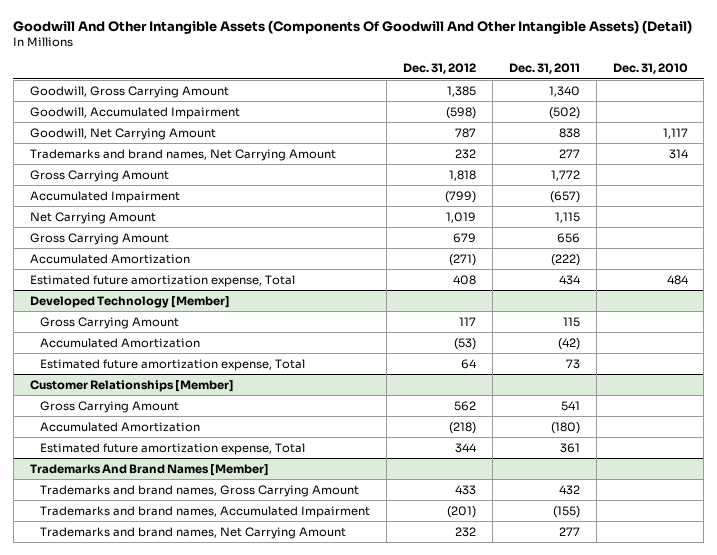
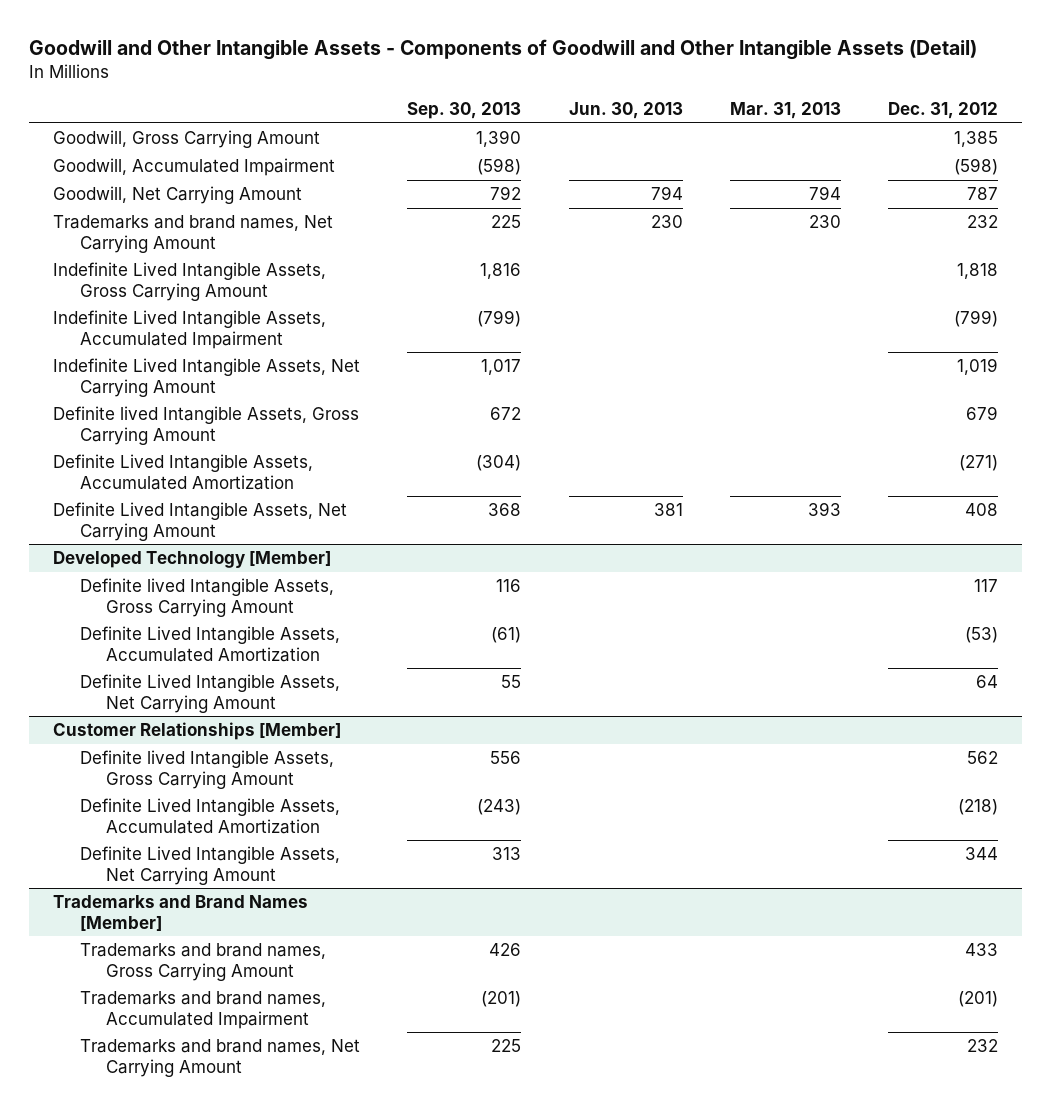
- Goodwill And Other Intangible Assets (Components Of Goodwill And Other Intangible Assets) (Detail)
+ Goodwill and Other Intangible Assets - Components of Goodwill and Other Intangible Assets (Detail)
- | Dec. 31, 2012 | Dec. 31, 2011 | Dec. 31, 2010
+ | Sep. 30, 2013 | Jun. 30, 2013 | Mar. 31, 2013 | Dec. 31, 2012
- Gross Carrying Amount | 1,818 | 1,772 |
- Accumulated Impairment | (799) | (657) |
- Net Carrying Amount | 1,019 | 1,115 |
- Gross Carrying Amount | 679 | 656 |
- Accumulated Amortization | (271) | (222) |
- Estimated future amortization expense, Total | 408 | 434 | 484
+ Indefinite Lived Intangible Assets, Gross Carrying Amount | 1,816 | | | 1,818
+ Indefinite Lived Intangible Assets, Accumulated Impairment | (799) | | | (799)
+ Indefinite Lived Intangible Assets, Net Carrying Amount | 1,017 | | | 1,019
+ Definite lived Intangible Assets, Gross Carrying Amount | 672 | | | 679
+ Definite Lived Intangible Assets, Accumulated Amortization | (304) | | | (271)
+ Definite Lived Intangible Assets, Net Carrying Amount | 368 | 381 | 393 | 408
@ Developed Technology [Member]
- Gross Carrying Amount | 117 | 115 |
- Accumulated Amortization | (53) | (42) |
- Estimated future amortization expense, Total | 64 | 73 |
+ Definite lived Intangible Assets, Gross Carrying Amount | 116 | | | 117
+ Definite Lived Intangible Assets, Accumulated Amortization | (61) | | | (53)
+ Definite Lived Intangible Assets, Net Carrying Amount | 55 | | | 64
@ Customer Relationships [Member]
- Gross Carrying Amount | 562 | 541 |
- Accumulated Amortization | (218) | (180) |
- Estimated future amortization expense, Total | 344 | 361 |
- Trademarks And Brand Names [Member]
@ Customer Relationships [Member]
+ Definite lived Intangible Assets, Gross Carrying Amount | 556 | | | 562
+ Definite Lived Intangible Assets, Accumulated Amortization | (243) | | | (218)
+ Definite Lived Intangible Assets, Net Carrying Amount | 313 | | | 344
+ Trademarks and Brand Names [Member]

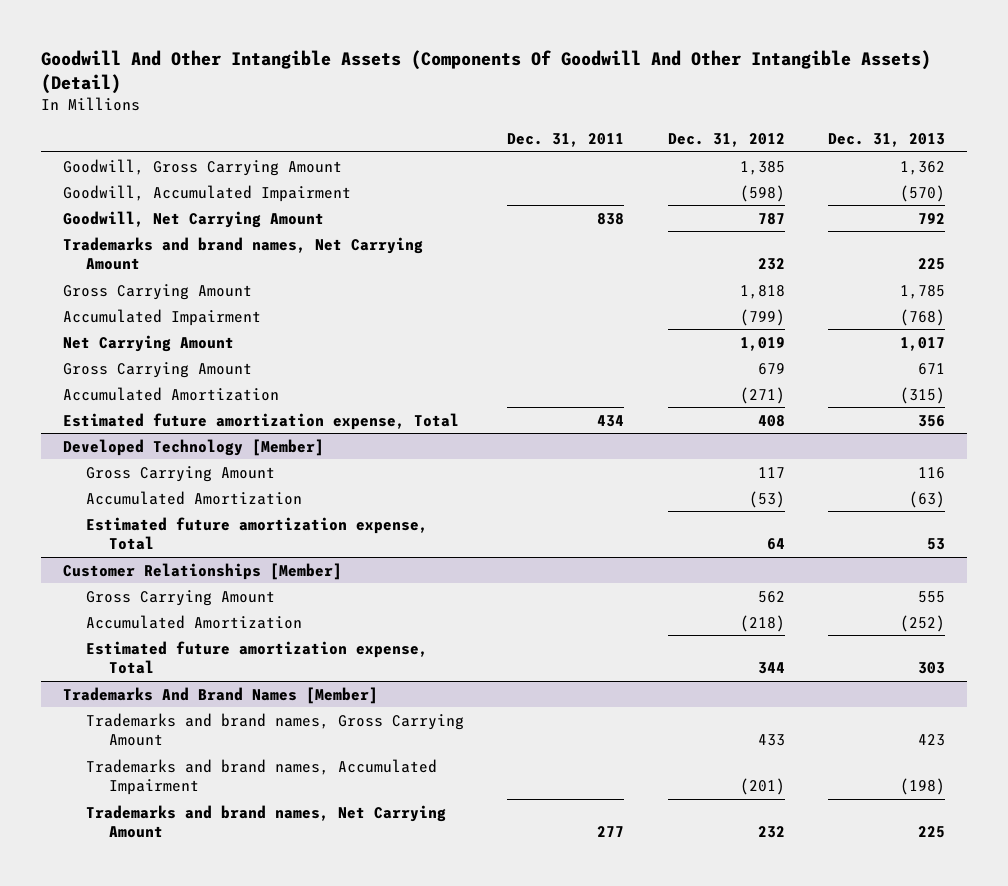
- Goodwill and Other Intangible Assets - Components of Goodwill and Other Intangible Assets (Detail)
+ Goodwill And Other Intangible Assets (Components Of Goodwill And Other Intangible Assets) (Detail)
- | Sep. 30, 2013 | Jun. 30, 2013 | Mar. 31, 2013 | Dec. 31, 2012
+ | Dec. 31, 2011 | Dec. 31, 2012 | Dec. 31, 2013
- Indefinite Lived Intangible Assets, Gross Carrying Amount | 1,816 | | | 1,818
- Indefinite Lived Intangible Assets, Accumulated Impairment | (799) | | | (799)
- Indefinite Lived Intangible Assets, Net Carrying Amount | 1,017 | | | 1,019
- Definite lived Intangible Assets, Gross Carrying Amount | 672 | | | 679
- Definite Lived Intangible Assets, Accumulated Amortization | (304) | | | (271)
- Definite Lived Intangible Assets, Net Carrying Amount | 368 | 381 | 393 | 408
+ Gross Carrying Amount | | 1,818 | 1,785
+ Accumulated Impairment | | (799) | (768)
+ Net Carrying Amount | | 1,019 | 1,017
+ Gross Carrying Amount | | 679 | 671
+ Accumulated Amortization | | (271) | (315)
+ Estimated future amortization expense, Total | 434 | 408 | 356
@ Developed Technology [Member]
- Definite lived Intangible Assets, Gross Carrying Amount | 116 | | | 117
- Definite Lived Intangible Assets, Accumulated Amortization | (61) | | | (53)
- Definite Lived Intangible Assets, Net Carrying Amount | 55 | | | 64
+ Gross Carrying Amount | | 117 | 116
+ Accumulated Amortization | | (53) | (63)
+ Estimated future amortization expense, Total | | 64 | 53
@ Customer Relationships [Member]
- Definite lived Intangible Assets, Gross Carrying Amount | 556 | | | 562
- Definite Lived Intangible Assets, Accumulated Amortization | (243) | | | (218)
- Definite Lived Intangible Assets, Net Carrying Amount | 313 | | | 344
- Trademarks and Brand Names [Member]
@ Customer Relationships [Member]
+ Gross Carrying Amount | | 562 | 555
+ Accumulated Amortization | | (218) | (252)
+ Estimated future amortization expense, Total | | 344 | 303
+ Trademarks And Brand Names [Member]

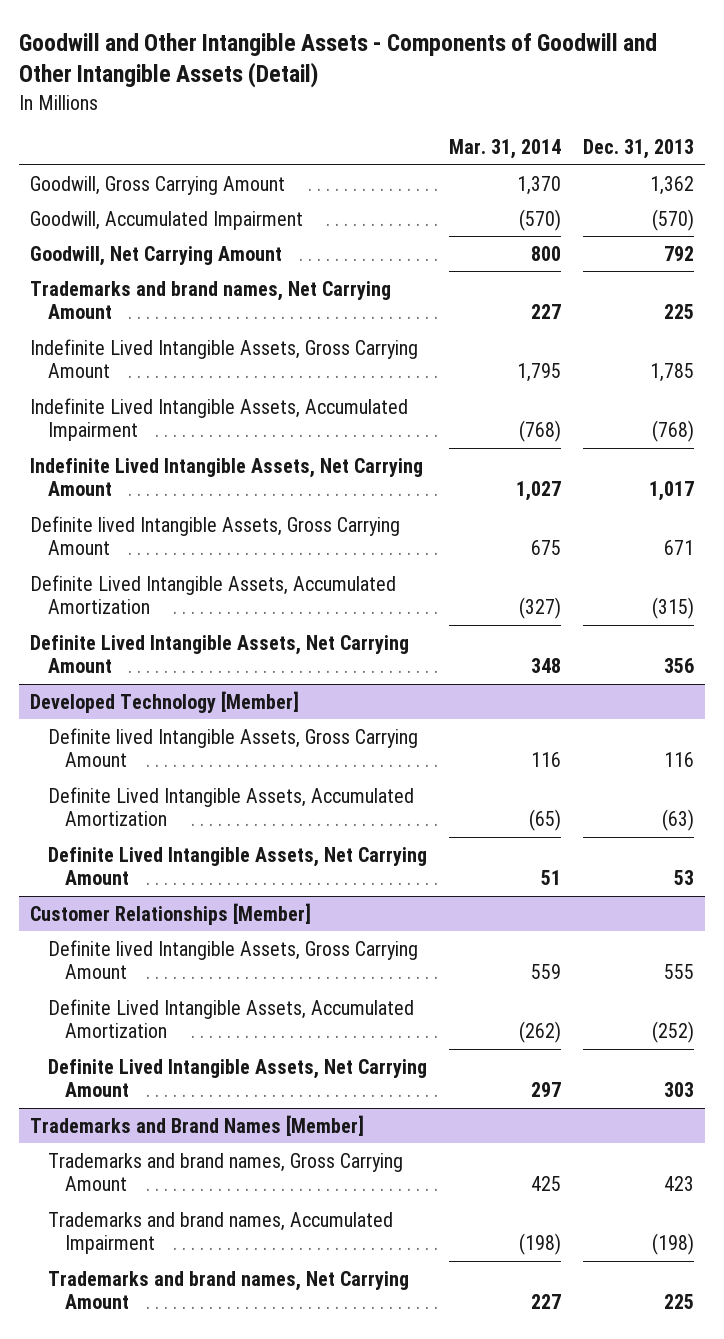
- Goodwill And Other Intangible Assets (Components Of Goodwill And Other Intangible Assets) (Detail)
+ Goodwill and Other Intangible Assets - Components of Goodwill and Other Intangible Assets (Detail)
- | Dec. 31, 2011 | Dec. 31, 2012 | Dec. 31, 2013
+ | Mar. 31, 2014 | Dec. 31, 2013
- Gross Carrying Amount | | 1,818 | 1,785
- Accumulated Impairment | | (799) | (768)
- Net Carrying Amount | | 1,019 | 1,017
- Gross Carrying Amount | | 679 | 671
- Accumulated Amortization | | (271) | (315)
- Estimated future amortization expense, Total | 434 | 408 | 356
+ Indefinite Lived Intangible Assets, Gross Carrying Amount | 1,795 | 1,785
+ Indefinite Lived Intangible Assets, Accumulated Impairment | (768) | (768)
+ Indefinite Lived Intangible Assets, Net Carrying Amount | 1,027 | 1,017
+ Definite lived Intangible Assets, Gross Carrying Amount | 675 | 671
+ Definite Lived Intangible Assets, Accumulated Amortization | (327) | (315)
+ Definite Lived Intangible Assets, Net Carrying Amount | 348 | 356
@ Developed Technology [Member]
- Gross Carrying Amount | | 117 | 116
- Accumulated Amortization | | (53) | (63)
- Estimated future amortization expense, Total | | 64 | 53
+ Definite lived Intangible Assets, Gross Carrying Amount | 116 | 116
+ Definite Lived Intangible Assets, Accumulated Amortization | (65) | (63)
+ Definite Lived Intangible Assets, Net Carrying Amount | 51 | 53
@ Customer Relationships [Member]
- Gross Carrying Amount | | 562 | 555
- Accumulated Amortization | | (218) | (252)
- Estimated future amortization expense, Total | | 344 | 303
- Trademarks And Brand Names [Member]
@ Customer Relationships [Member]
+ Definite lived Intangible Assets, Gross Carrying Amount | 559 | 555
+ Definite Lived Intangible Assets, Accumulated Amortization | (262) | (252)
+ Definite Lived Intangible Assets, Net Carrying Amount | 297 | 303
+ Trademarks and Brand Names [Member]

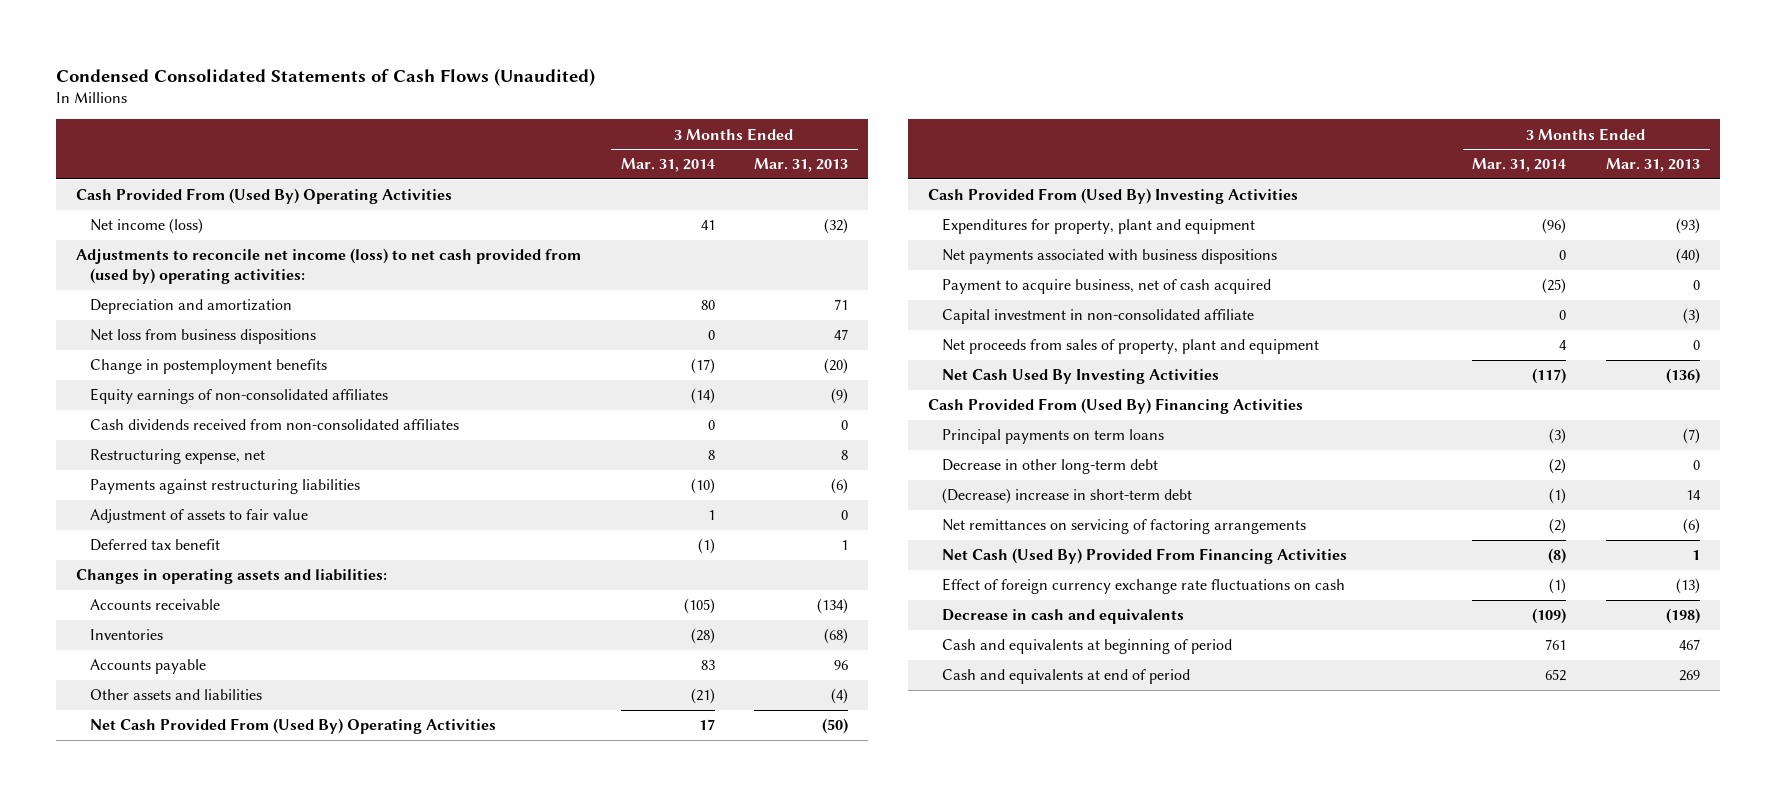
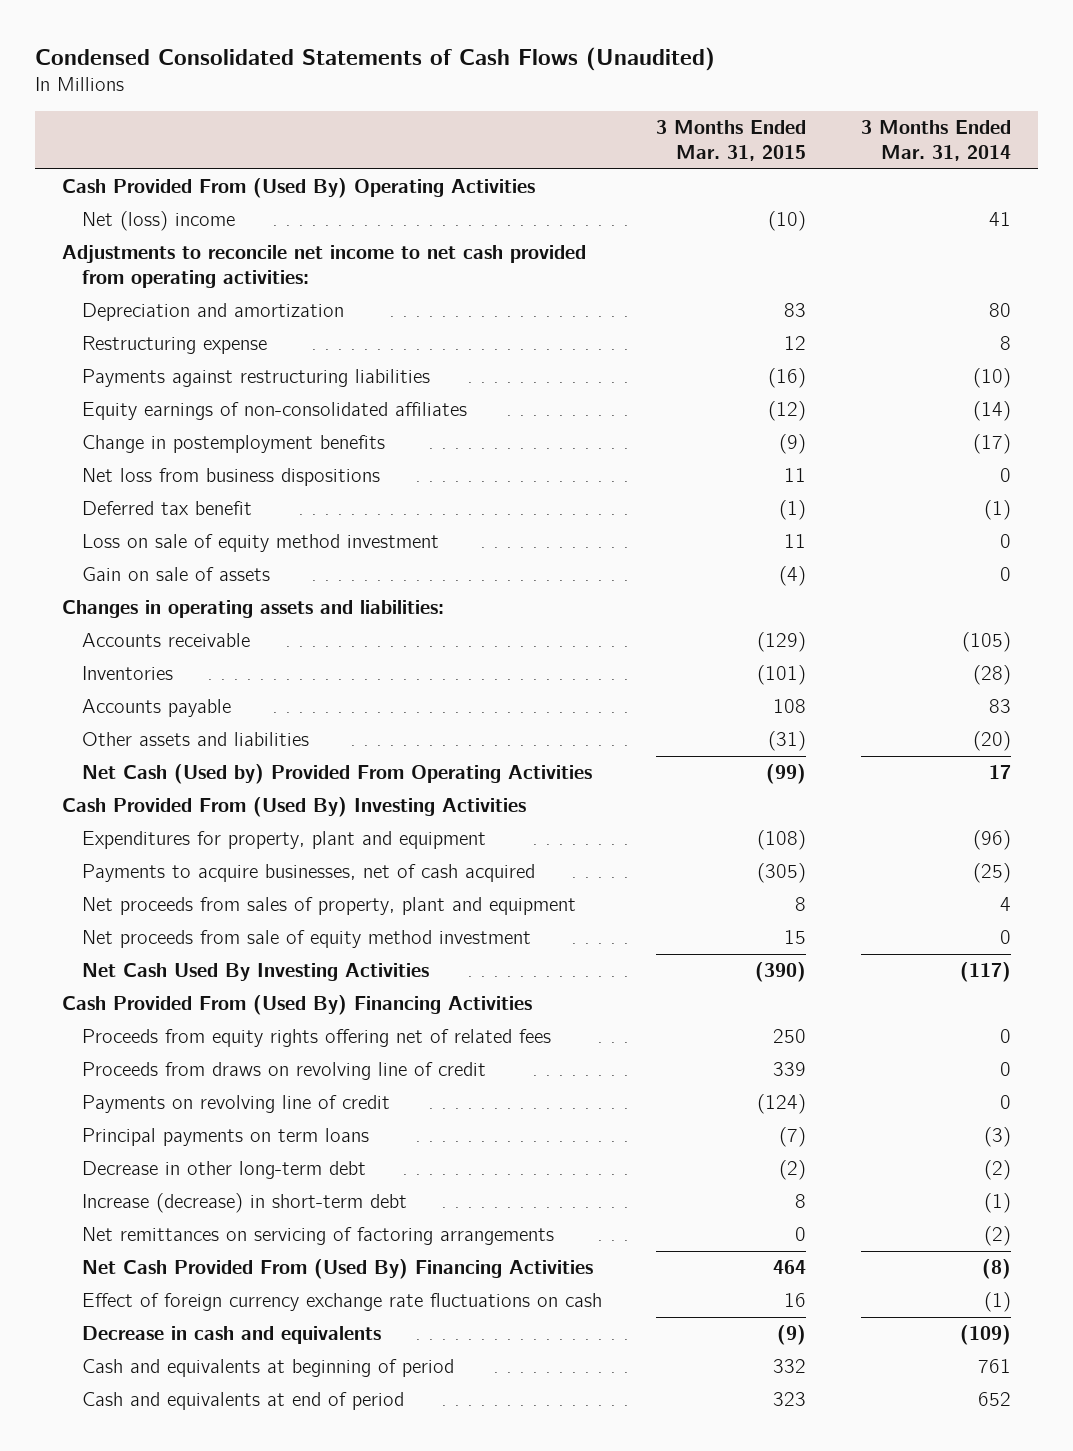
- | 3 Months Ended Mar. 31, 2014 | 3 Months Ended Mar. 31, 2013
+ | 3 Months Ended Mar. 31, 2015 | 3 Months Ended Mar. 31, 2014
- Net income (loss) | 41 | (32)
- Adjustments to reconcile net income (loss) to net cash provided from (used by) operating activities:
+ Net (loss) income | (10) | 41
+ Adjustments to reconcile net income to net cash provided from operating activities:
- Cash dividends received from non-consolidated affiliates | 0 | 0
- Restructuring expense, net | 8 | 8
+ Restructuring expense | 12 | 8
- Adjustment of assets to fair value | 1 | 0
moved down: Equity earnings of non-consolidated affiliates | (12) | (14)
moved down: Change in postemployment benefits | (9) | (17)
moved down: Net loss from business dispositions | 11 | 0
+ Loss on sale of equity method investment | 11 | 0
+ Gain on sale of assets | (4) | 0
- Other assets and liabilities | (21) | (4)
- Net Cash Provided From (Used By) Operating Activities | 17 | (50)
+ Other assets and liabilities | (31) | (20)
+ Net Cash (Used by) Provided From Operating Activities | (99) | 17
- Net payments associated with business dispositions | 0 | (40)
- Payment to acquire business, net of cash acquired | (25) | 0
- Capital investment in non-consolidated affiliate | 0 | (3)
+ Payments to acquire businesses, net of cash acquired | (305) | (25)
+ Net proceeds from sale of equity method investment | 15 | 0
+ Proceeds from equity rights offering net of related fees | 250 | 0
+ Proceeds from draws on revolving line of credit | 339 | 0
+ Payments on revolving line of credit | (124) | 0
- (Decrease) increase in short-term debt | (1) | 14
+ Increase (decrease) in short-term debt | 8 | (1)
- Net Cash (Used By) Provided From Financing Activities | (8) | 1
+ Net Cash Provided From (Used By) Financing Activities | 464 | (8)

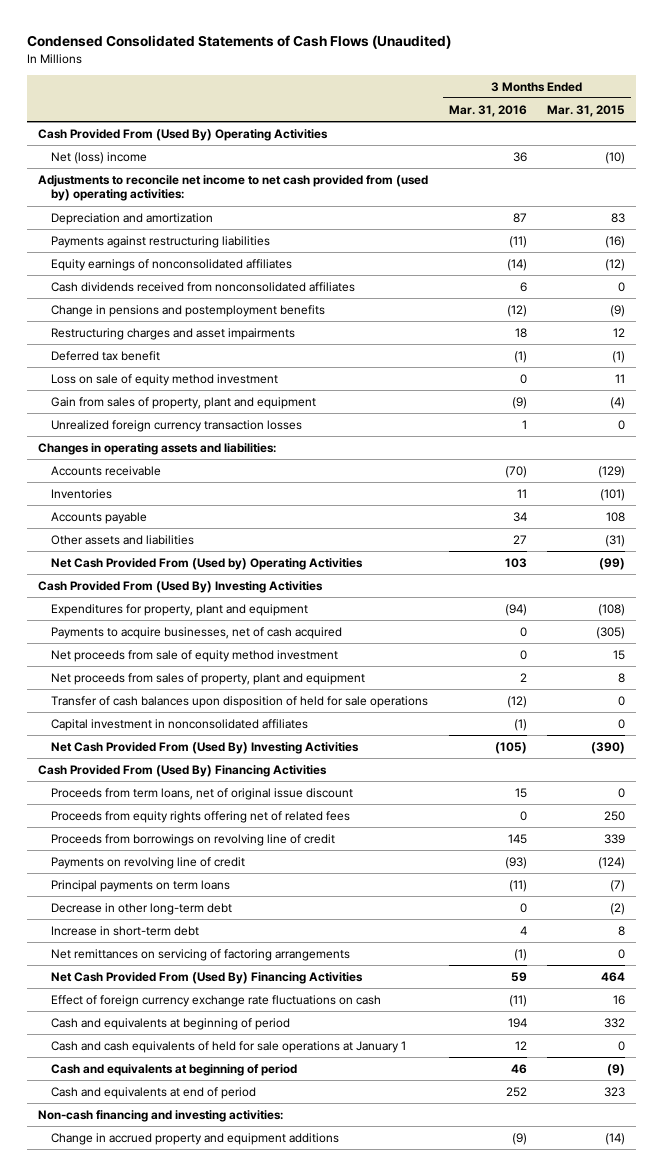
- | 3 Months Ended Mar. 31, 2015 | 3 Months Ended Mar. 31, 2014
+ | 3 Months Ended Mar. 31, 2016 | 3 Months Ended Mar. 31, 2015
- Adjustments to reconcile net income to net cash provided from operating activities:
+ Adjustments to reconcile net income to net cash provided from (used by) operating activities:
- Restructuring expense | 12 | 8
- Equity earnings of non-consolidated affiliates | (12) | (14)
- Change in postemployment benefits | (9) | (17)
- Net loss from business dispositions | 11 | 0
+ Equity earnings of nonconsolidated affiliates | (14) | (12)
+ Cash dividends received from nonconsolidated affiliates | 6 | 0
+ Change in pensions and postemployment benefits | (12) | (9)
+ Restructuring charges and asset impairments | 18 | 12
- Gain on sale of assets | (4) | 0
+ Gain from sales of property, plant and equipment | (9) | (4)
+ Unrealized foreign currency transaction losses | 1 | 0
- Net Cash (Used by) Provided From Operating Activities | (99) | 17
+ Net Cash Provided From (Used by) Operating Activities | 103 | (99)
- Net Cash Used By Investing Activities | (390) | (117)
moved down: Net proceeds from sales of property, plant and equipment | 2 | 8
+ Transfer of cash balances upon disposition of held for sale operations | (12) | 0
+ Capital investment in nonconsolidated affiliates | (1) | 0
+ Net Cash Provided From (Used By) Investing Activities | (105) | (390)
+ Proceeds from term loans, net of original issue discount | 15 | 0
- Proceeds from draws on revolving line of credit | 339 | 0
+ Proceeds from borrowings on revolving line of credit | 145 | 339
- Increase (decrease) in short-term debt | 8 | (1)
+ Increase in short-term debt | 4 | 8
- Decrease in cash and equivalents | (9) | (109)
+ Cash and cash equivalents of held for sale operations at January 1 | 12 | 0
+ Cash and equivalents at beginning of period | 46 | (9)
+ Non-cash financing and investing activities:
+ Change in accrued property and equipment additions | (9) | (14)

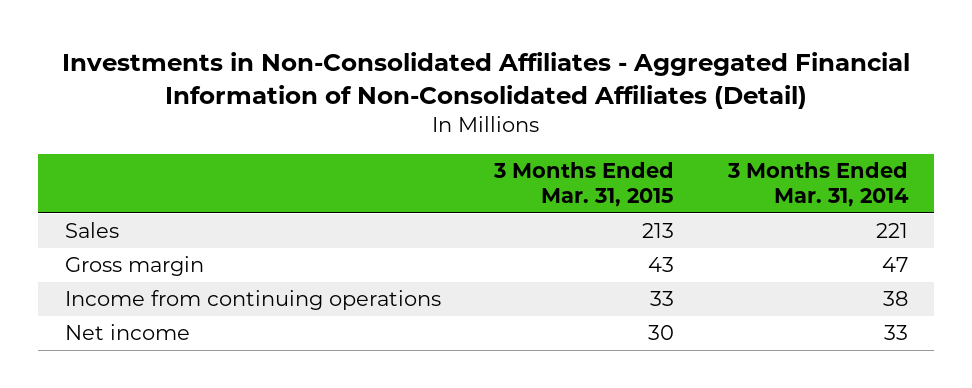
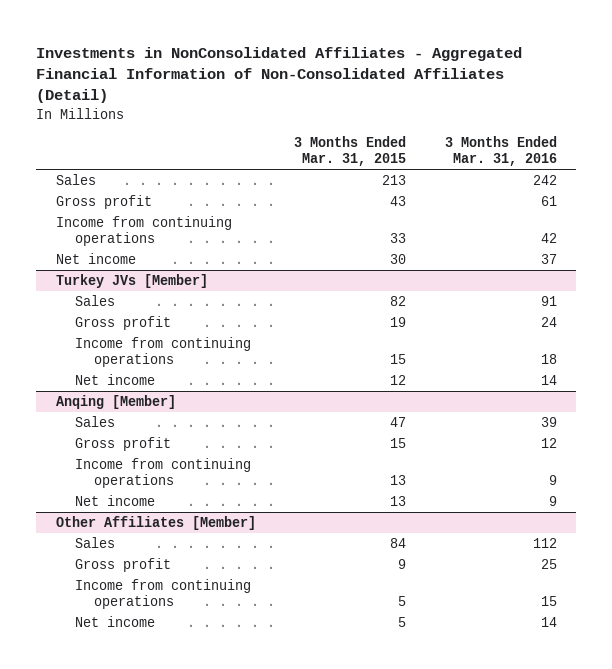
- Investments in Non-Consolidated Affiliates - Aggregated Financial Information of Non-Consolidated Affiliates (Detail)
+ Investments in NonConsolidated Affiliates - Aggregated Financial Information of Non-Consolidated Affiliates (Detail)
- | 3 Months Ended Mar. 31, 2015 | 3 Months Ended Mar. 31, 2014
+ | 3 Months Ended Mar. 31, 2015 | 3 Months Ended Mar. 31, 2016
- Gross margin | 43 | 47
+ Gross profit | 43 | 61
+ Turkey JVs [Member]
+ Sales | 82 | 91
+ Gross profit | 19 | 24
+ Income from continuing operations | 15 | 18
+ Net income | 12 | 14
+ Anqing [Member]
+ Sales | 47 | 39
+ Gross profit | 15 | 12
+ Income from continuing operations | 13 | 9
+ Net income | 13 | 9
+ Other Affiliates [Member]
+ Sales | 84 | 112
+ Gross profit | 9 | 25
+ Income from continuing operations | 5 | 15
+ Net income | 5 | 14

